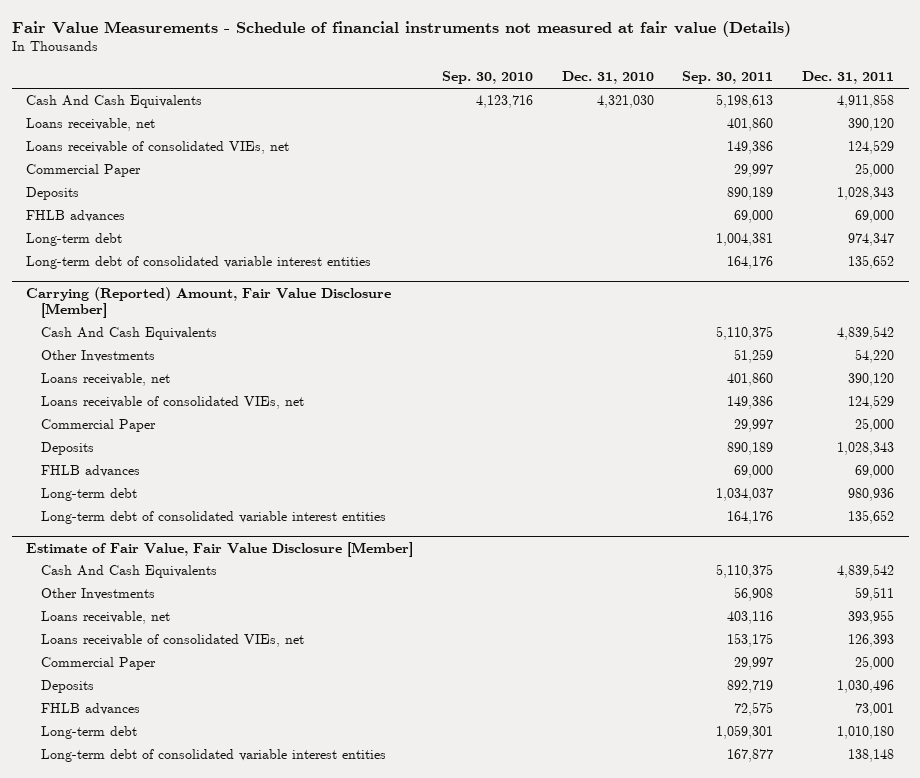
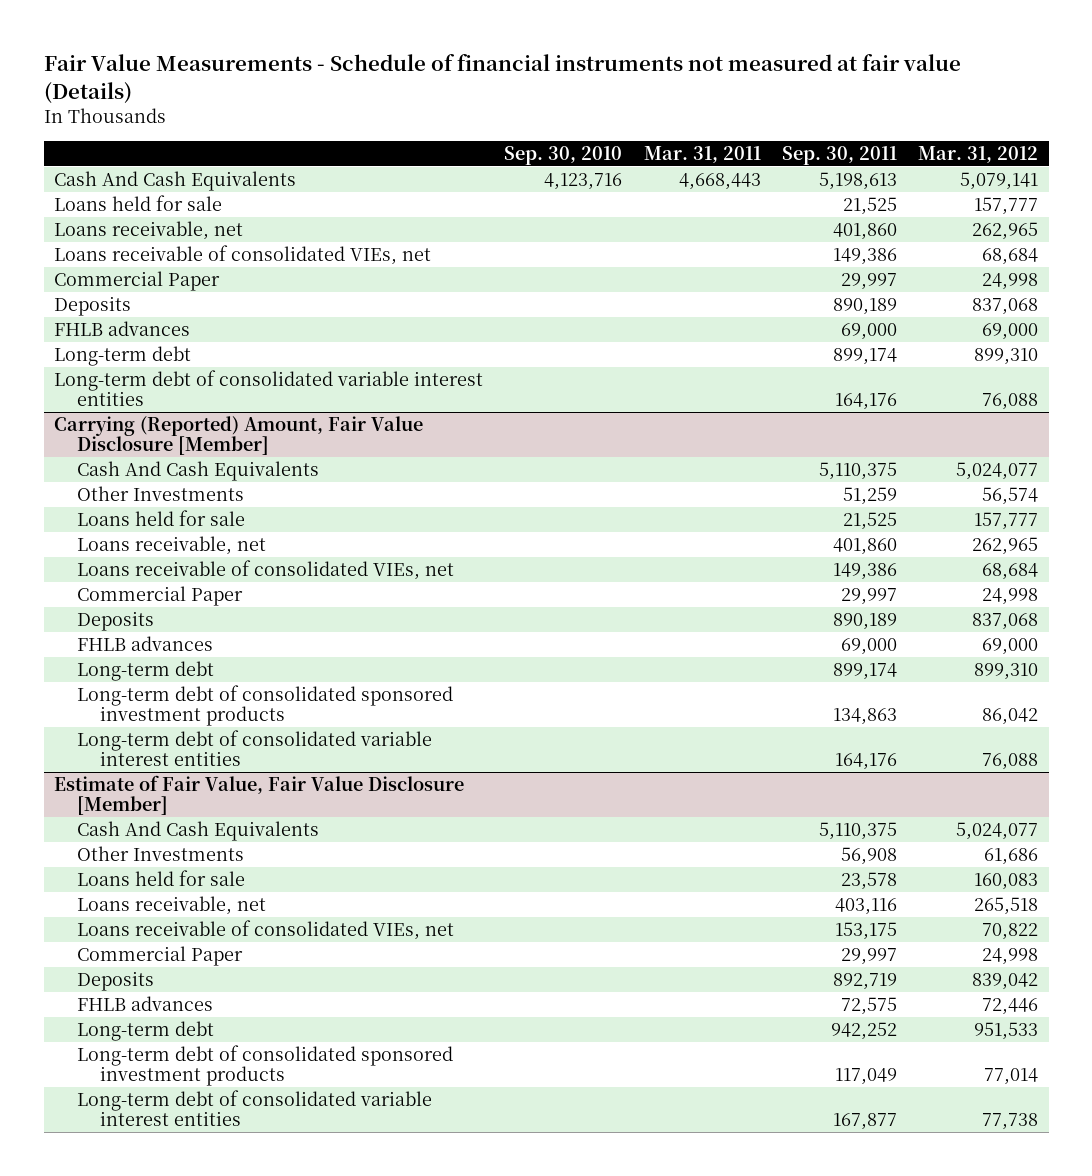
- | Sep. 30, 2010 | Dec. 31, 2010 | Sep. 30, 2011 | Dec. 31, 2011
+ | Sep. 30, 2010 | Mar. 31, 2011 | Sep. 30, 2011 | Mar. 31, 2012
+ Loans held for sale | | | 21,525 | 157,777
- Long-term debt | | | 1,004,381 | 974,347
+ Long-term debt | | | 899,174 | 899,310
@ Carrying (Reported) Amount, Fair Value Disclosure [Member]
+ Loans held for sale | | | 21,525 | 157,777
- Long-term debt | | | 1,034,037 | 980,936
+ Long-term debt | | | 899,174 | 899,310
+ Long-term debt of consolidated sponsored investment products | | | 134,863 | 86,042
@ Estimate of Fair Value, Fair Value Disclosure [Member]
+ Loans held for sale | | | 23,578 | 160,083
- Long-term debt | | | 1,059,301 | 1,010,180
+ Long-term debt | | | 942,252 | 951,533
+ Long-term debt of consolidated sponsored investment products | | | 117,049 | 77,014

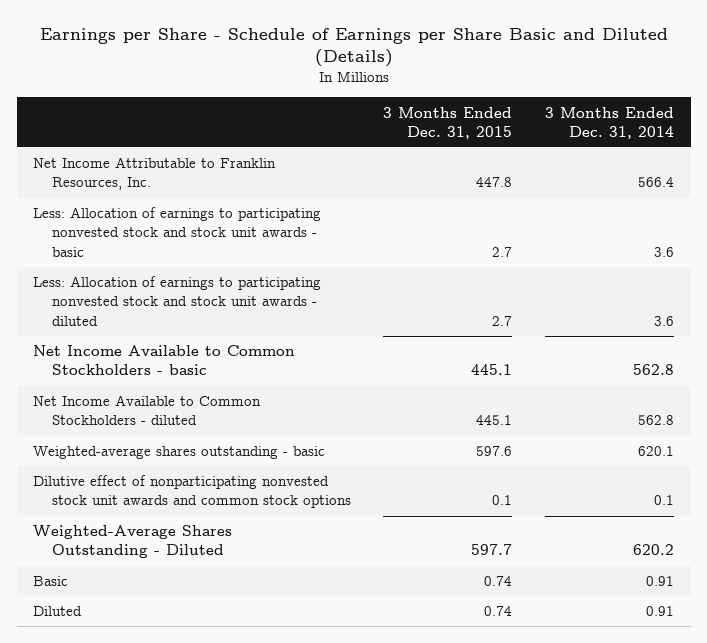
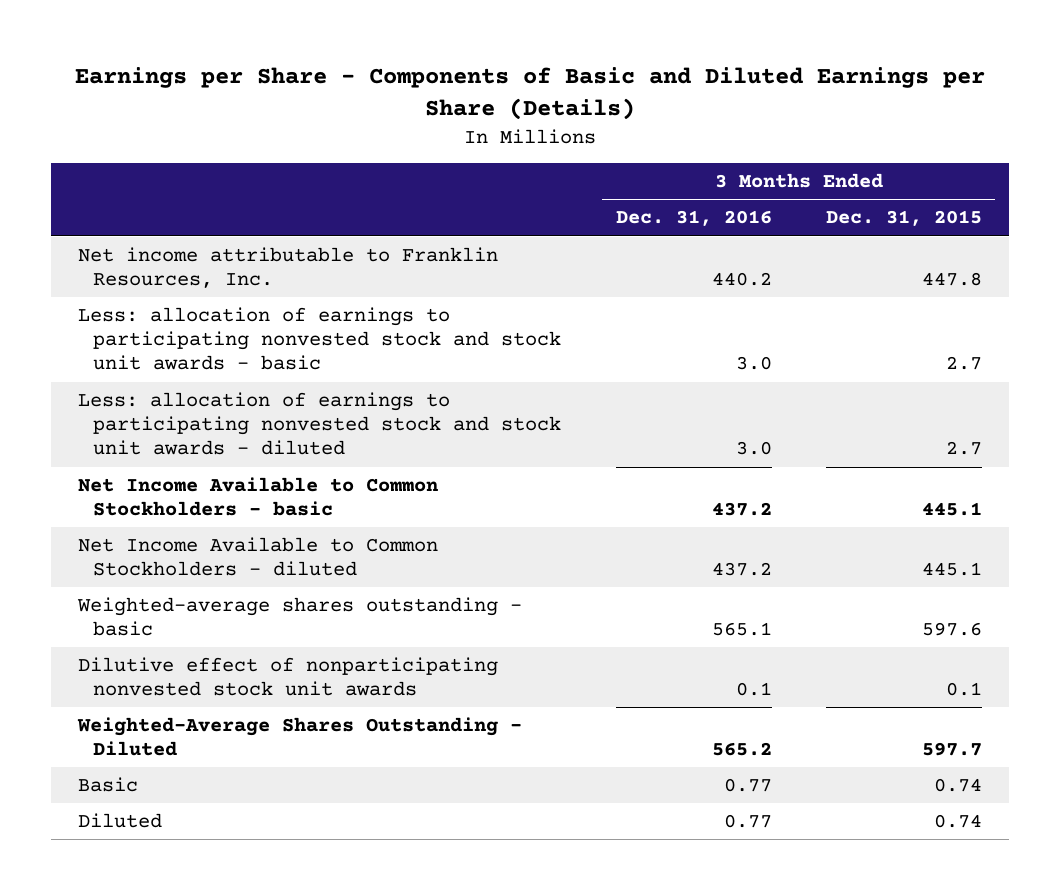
- Earnings per Share - Schedule of Earnings per Share Basic and Diluted (Details)
+ Earnings per Share - Components of Basic and Diluted Earnings per Share (Details)
- | 3 Months Ended Dec. 31, 2015 | 3 Months Ended Dec. 31, 2014
+ | 3 Months Ended Dec. 31, 2016 | 3 Months Ended Dec. 31, 2015
- Net Income Attributable to Franklin Resources, Inc. | 447.8 | 566.4
- Less: Allocation of earnings to participating nonvested stock and stock unit awards - basic | 2.7 | 3.6
- Less: Allocation of earnings to participating nonvested stock and stock unit awards - diluted | 2.7 | 3.6
+ Net income attributable to Franklin Resources, Inc. | 440.2 | 447.8
+ Less: allocation of earnings to participating nonvested stock and stock unit awards - basic | 3.0 | 2.7
+ Less: allocation of earnings to participating nonvested stock and stock unit awards - diluted | 3.0 | 2.7
- Dilutive effect of nonparticipating nonvested stock unit awards and common stock options | 0.1 | 0.1
+ Dilutive effect of nonparticipating nonvested stock unit awards | 0.1 | 0.1

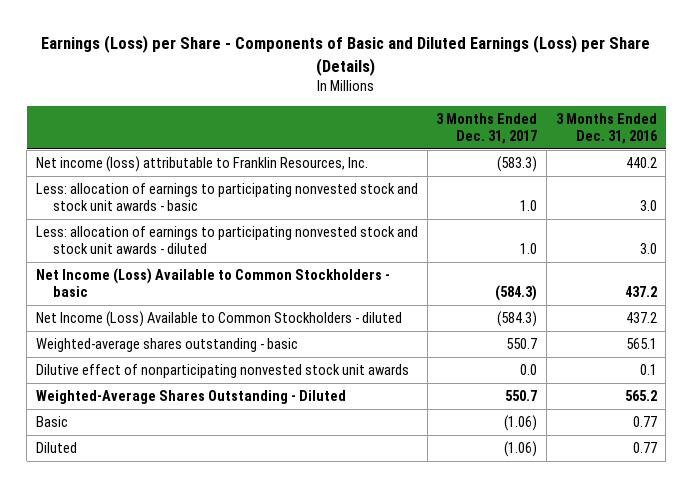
- Earnings per Share - Components of Basic and Diluted Earnings per Share (Details)
+ Earnings (Loss) per Share - Components of Basic and Diluted Earnings (Loss) per Share (Details)
- | 3 Months Ended Dec. 31, 2016 | 3 Months Ended Dec. 31, 2015
+ | 3 Months Ended Dec. 31, 2017 | 3 Months Ended Dec. 31, 2016
- Net income attributable to Franklin Resources, Inc. | 440.2 | 447.8
+ Net income (loss) attributable to Franklin Resources, Inc. | (583.3) | 440.2
- Net Income Available to Common Stockholders - basic | 437.2 | 445.1
- Net Income Available to Common Stockholders - diluted | 437.2 | 445.1
+ Net Income (Loss) Available to Common Stockholders - basic | (584.3) | 437.2
+ Net Income (Loss) Available to Common Stockholders - diluted | (584.3) | 437.2

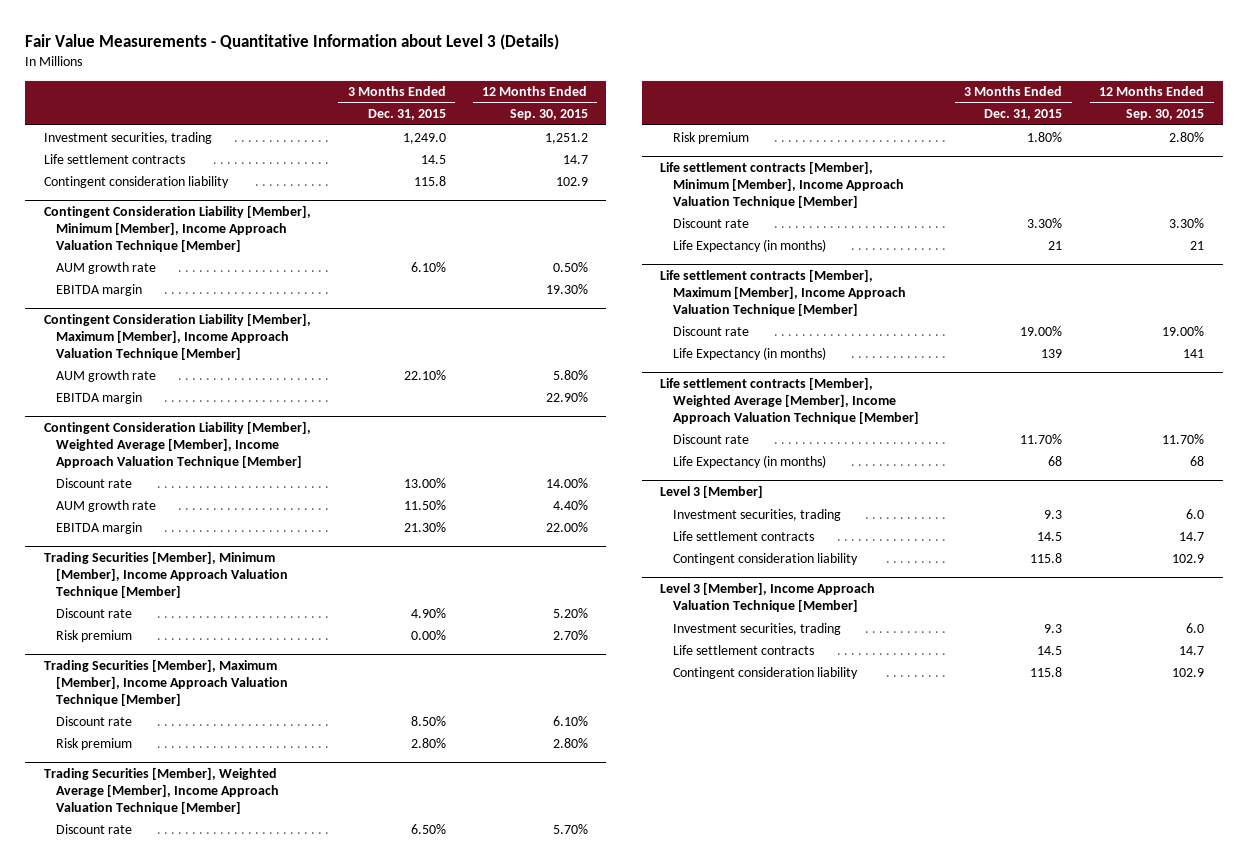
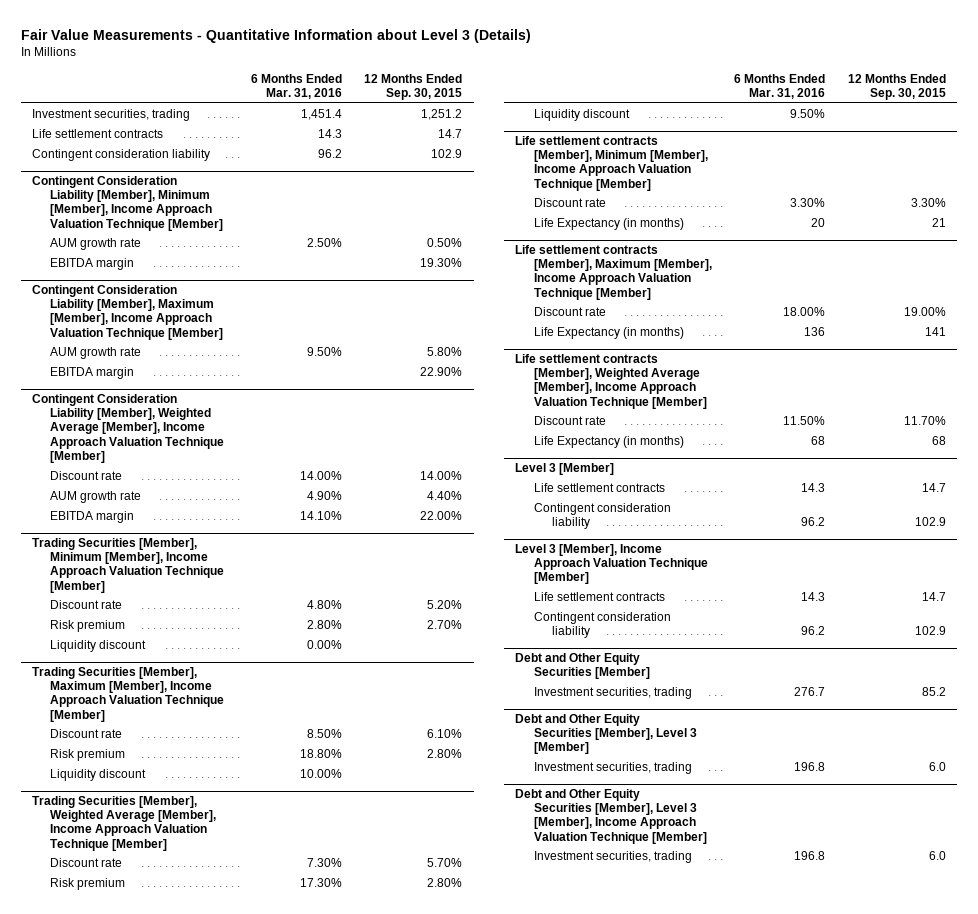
- | 3 Months Ended Dec. 31, 2015 | 12 Months Ended Sep. 30, 2015
+ | 6 Months Ended Mar. 31, 2016 | 12 Months Ended Sep. 30, 2015
@ Trading Securities [Member], Minimum [Member], Income Approach Valuation Technique [Member]
+ Liquidity discount | 0.00% |
@ Trading Securities [Member], Maximum [Member], Income Approach Valuation Technique [Member]
+ Liquidity discount | 10.00% |
@ Trading Securities [Member], Weighted Average [Member], Income Approach Valuation Technique [Member]
+ Liquidity discount | 9.50% |
@ Level 3 [Member]
- Investment securities, trading | 9.3 | 6.0
@ Level 3 [Member], Income Approach Valuation Technique [Member]
- Investment securities, trading | 9.3 | 6.0
+ Debt and Other Equity Securities [Member]
+ Investment securities, trading | 276.7 | 85.2
+ Debt and Other Equity Securities [Member], Level 3 [Member]
+ Investment securities, trading | 196.8 | 6.0
+ Debt and Other Equity Securities [Member], Level 3 [Member], Income Approach Valuation Technique [Member]
+ Investment securities, trading | 196.8 | 6.0

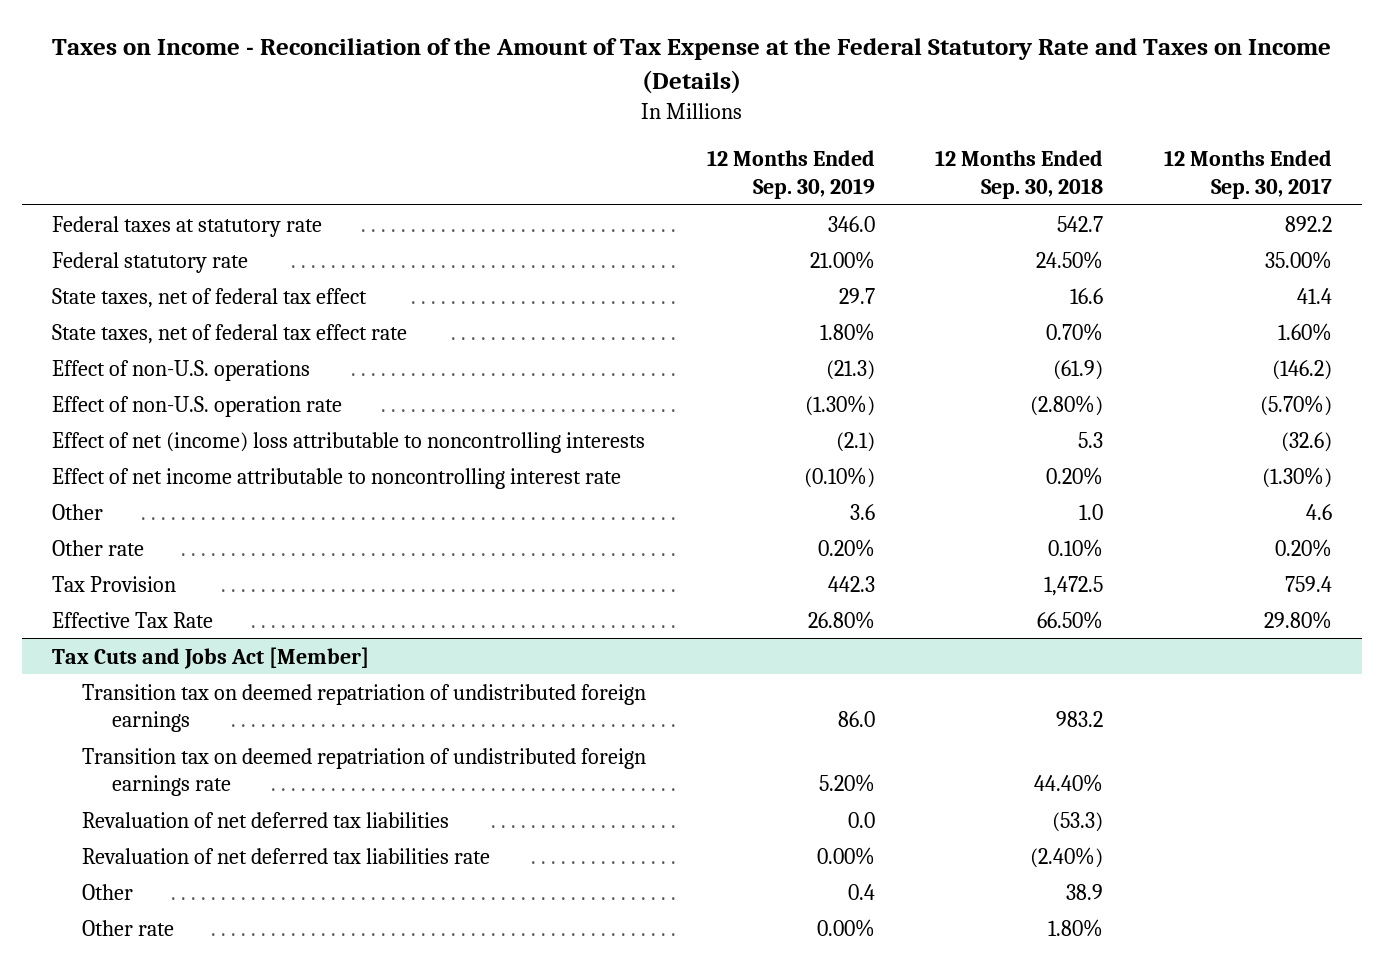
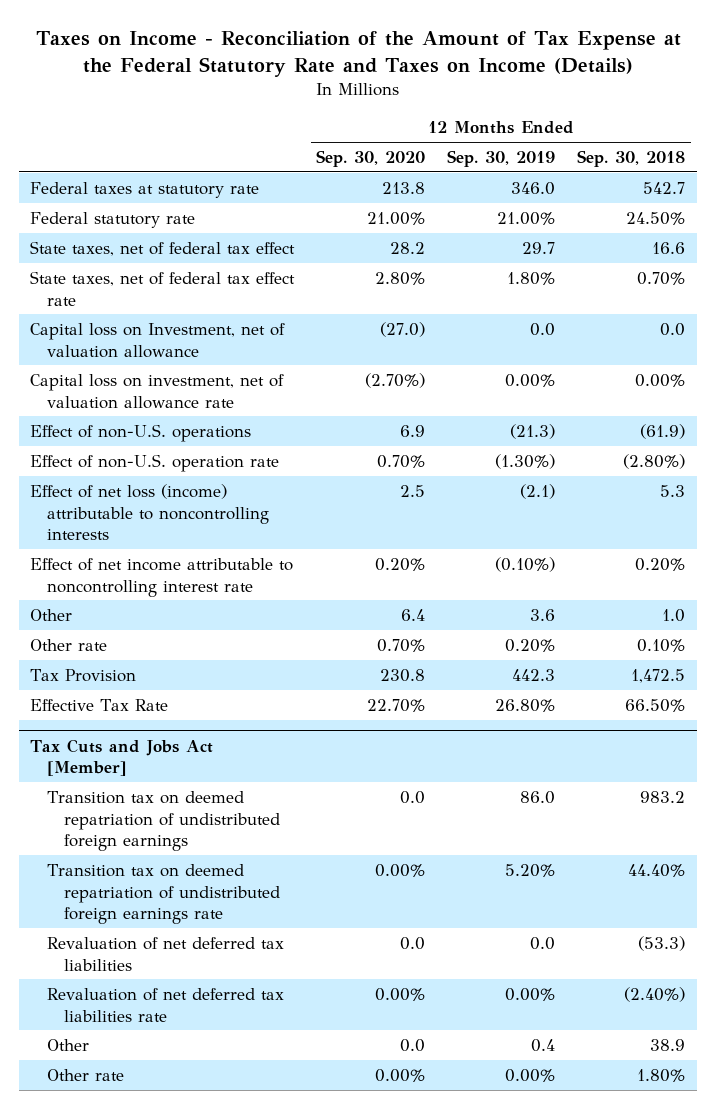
- | 12 Months Ended Sep. 30, 2019 | 12 Months Ended Sep. 30, 2018 | 12 Months Ended Sep. 30, 2017
+ | 12 Months Ended Sep. 30, 2020 | 12 Months Ended Sep. 30, 2019 | 12 Months Ended Sep. 30, 2018
+ Capital loss on Investment, net of valuation allowance | (27.0) | 0.0 | 0.0
+ Capital loss on investment, net of valuation allowance rate | (2.70%) | 0.00% | 0.00%
- Effect of net (income) loss attributable to noncontrolling interests | (2.1) | 5.3 | (32.6)
+ Effect of net loss (income) attributable to noncontrolling interests | 2.5 | (2.1) | 5.3

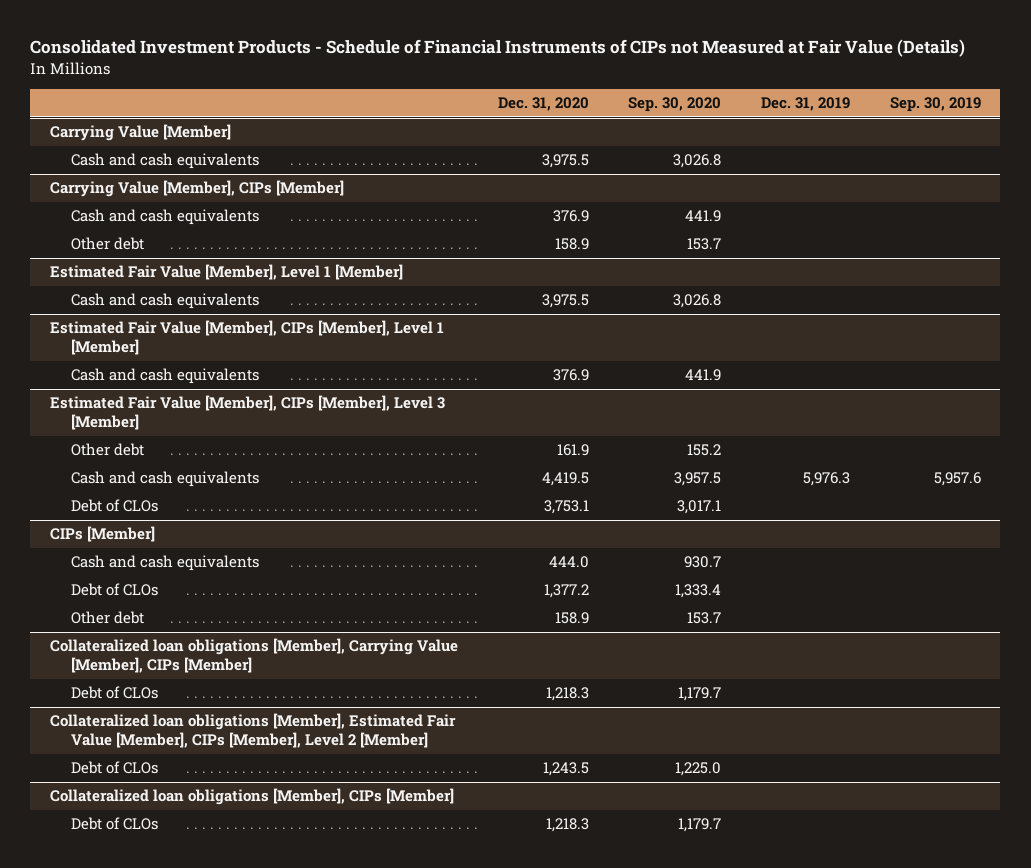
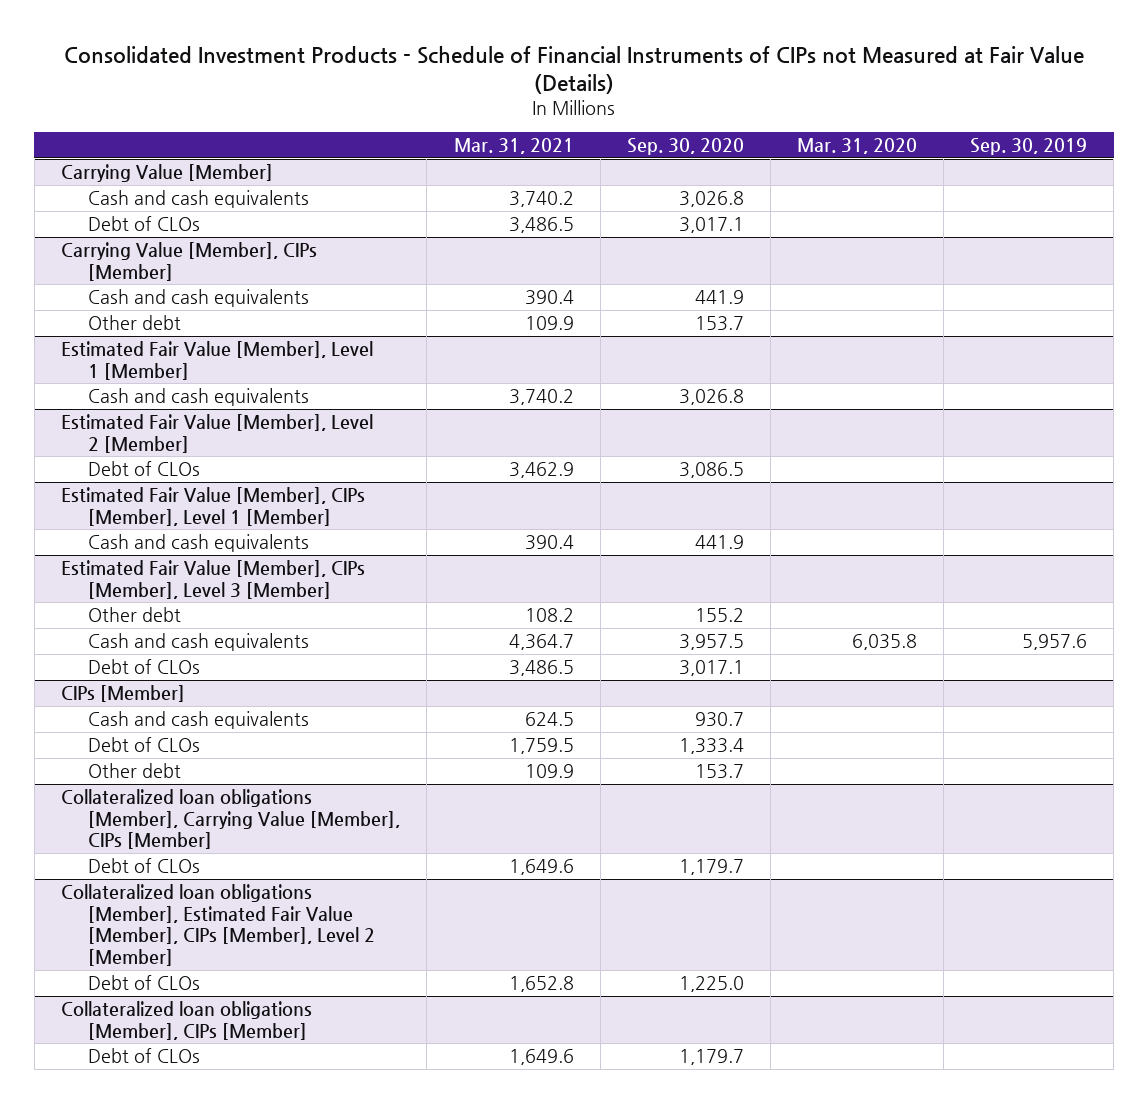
- | Dec. 31, 2020 | Sep. 30, 2020 | Dec. 31, 2019 | Sep. 30, 2019
+ | Mar. 31, 2021 | Sep. 30, 2020 | Mar. 31, 2020 | Sep. 30, 2019
@ Carrying Value [Member]
+ Debt of CLOs | 3,486.5 | 3,017.1 | |
+ Estimated Fair Value [Member], Level 2 [Member]
+ Debt of CLOs | 3,462.9 | 3,086.5 | |

